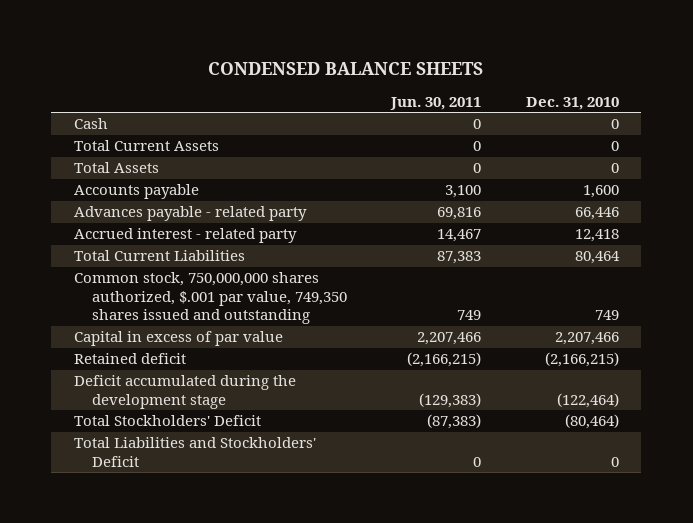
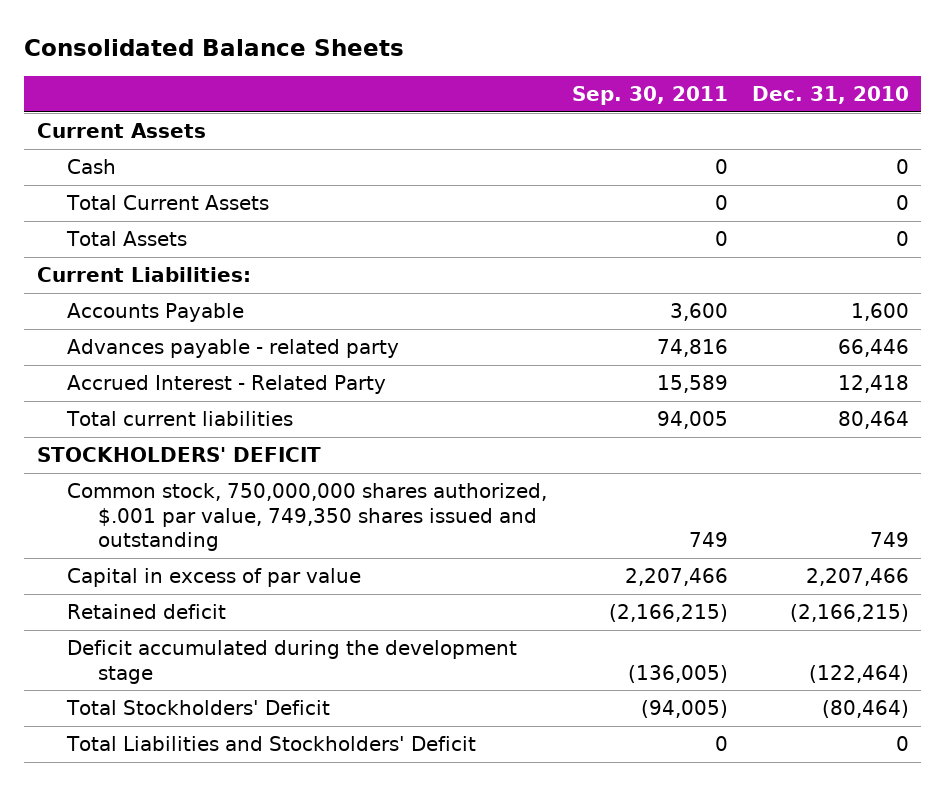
- CONDENSED BALANCE SHEETS
+ Consolidated Balance Sheets
- | Jun. 30, 2011 | Dec. 31, 2010
+ | Sep. 30, 2011 | Dec. 31, 2010
+ Current Assets
- Accounts payable | 3,100 | 1,600
+ Current Liabilities:
+ Accounts Payable | 3,600 | 1,600
- Accrued interest - related party | 14,467 | 12,418
- Total Current Liabilities | 87,383 | 80,464
+ Accrued Interest - Related Party | 15,589 | 12,418
+ Total current liabilities | 94,005 | 80,464
+ STOCKHOLDERS' DEFICIT

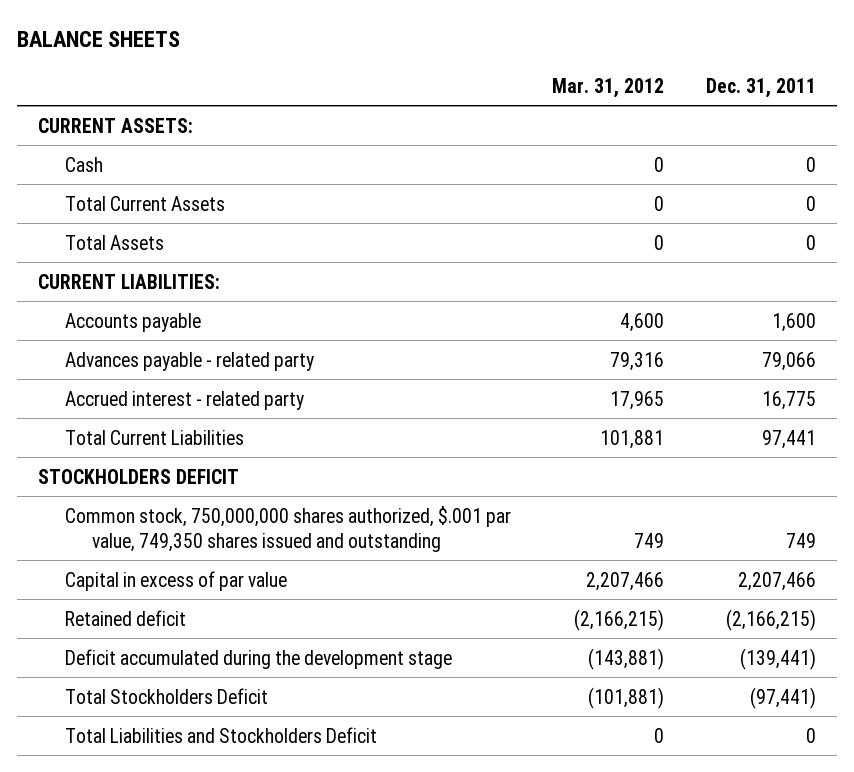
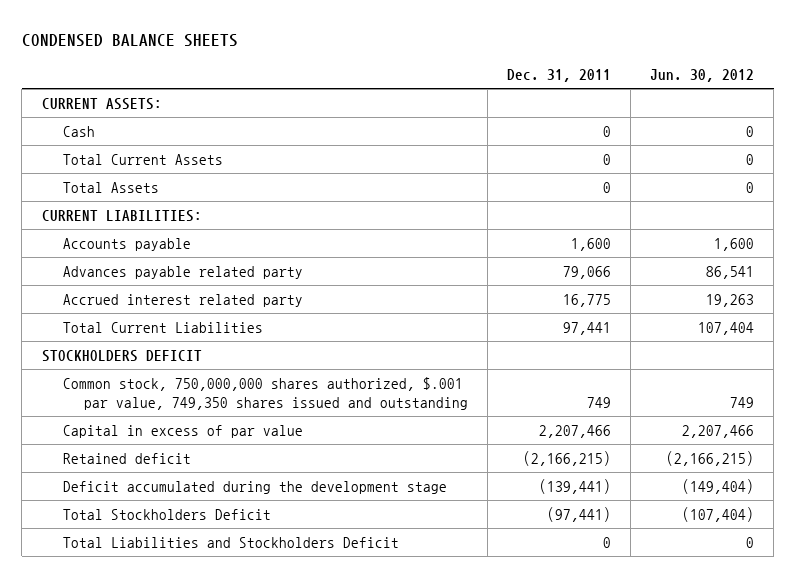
- BALANCE SHEETS
+ CONDENSED BALANCE SHEETS
- | Mar. 31, 2012 | Dec. 31, 2011
+ | Dec. 31, 2011 | Jun. 30, 2012
- Advances payable - related party | 79,316 | 79,066
- Accrued interest - related party | 17,965 | 16,775
+ Advances payable related party | 79,066 | 86,541
+ Accrued interest related party | 16,775 | 19,263

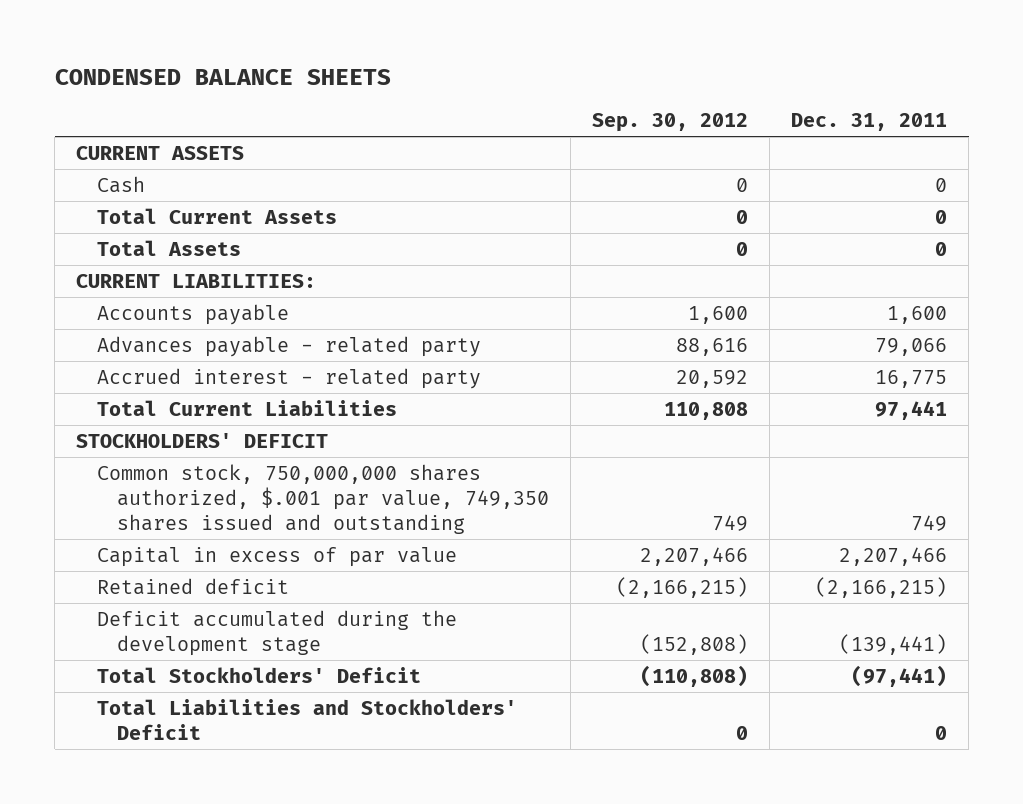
- | Dec. 31, 2011 | Jun. 30, 2012
+ | Sep. 30, 2012 | Dec. 31, 2011
- CURRENT ASSETS:
+ CURRENT ASSETS
- Advances payable related party | 79,066 | 86,541
- Accrued interest related party | 16,775 | 19,263
+ Advances payable - related party | 88,616 | 79,066
+ Accrued interest - related party | 20,592 | 16,775
- STOCKHOLDERS DEFICIT
+ STOCKHOLDERS' DEFICIT
- Total Stockholders Deficit | (97,441) | (107,404)
- Total Liabilities and Stockholders Deficit | 0 | 0
+ Total Stockholders' Deficit | (110,808) | (97,441)
+ Total Liabilities and Stockholders' Deficit | 0 | 0

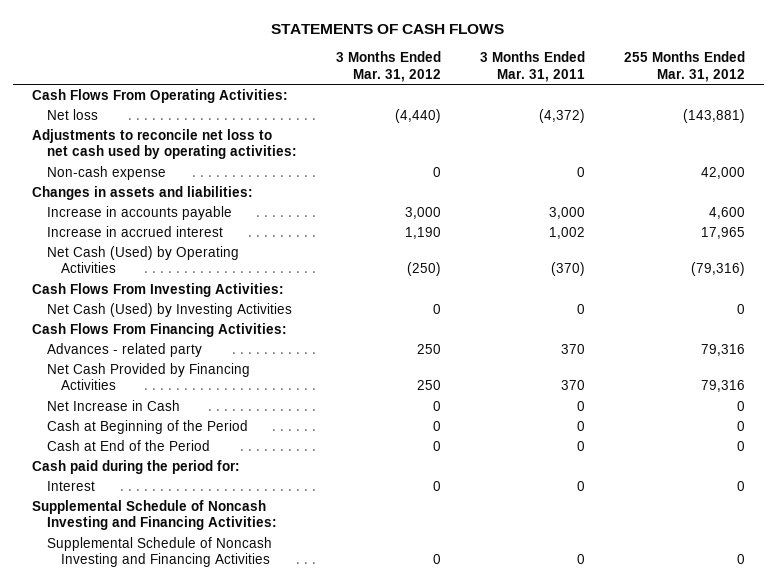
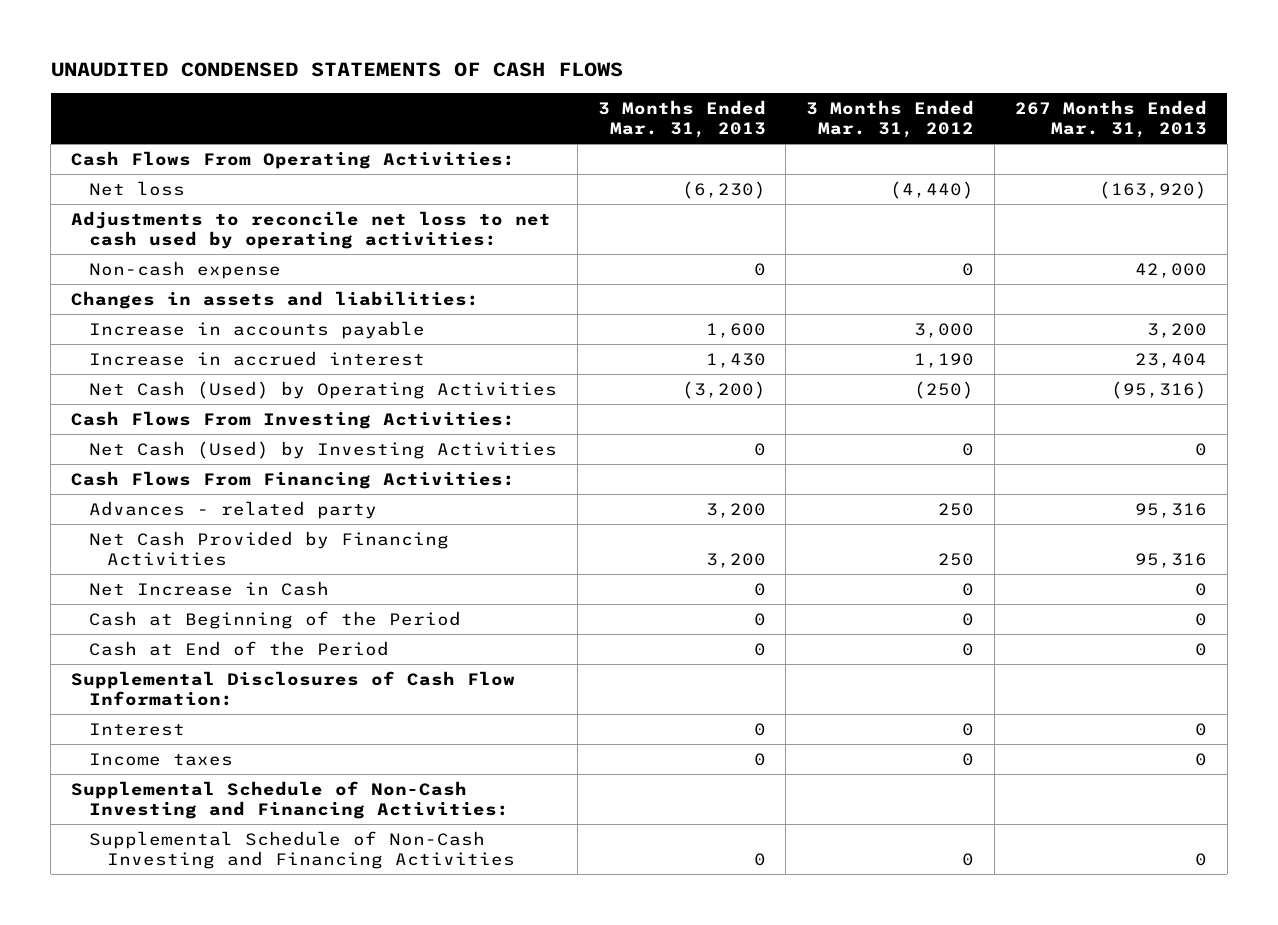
- STATEMENTS OF CASH FLOWS
+ UNAUDITED CONDENSED STATEMENTS OF CASH FLOWS
- | 3 Months Ended Mar. 31, 2012 | 3 Months Ended Mar. 31, 2011 | 255 Months Ended Mar. 31, 2012
+ | 3 Months Ended Mar. 31, 2013 | 3 Months Ended Mar. 31, 2012 | 267 Months Ended Mar. 31, 2013
- Cash paid during the period for:
+ Supplemental Disclosures of Cash Flow Information:
- Supplemental Schedule of Noncash Investing and Financing Activities:
- Supplemental Schedule of Noncash Investing and Financing Activities | 0 | 0 | 0
+ Income taxes | 0 | 0 | 0
+ Supplemental Schedule of Non-Cash Investing and Financing Activities:
+ Supplemental Schedule of Non-Cash Investing and Financing Activities | 0 | 0 | 0

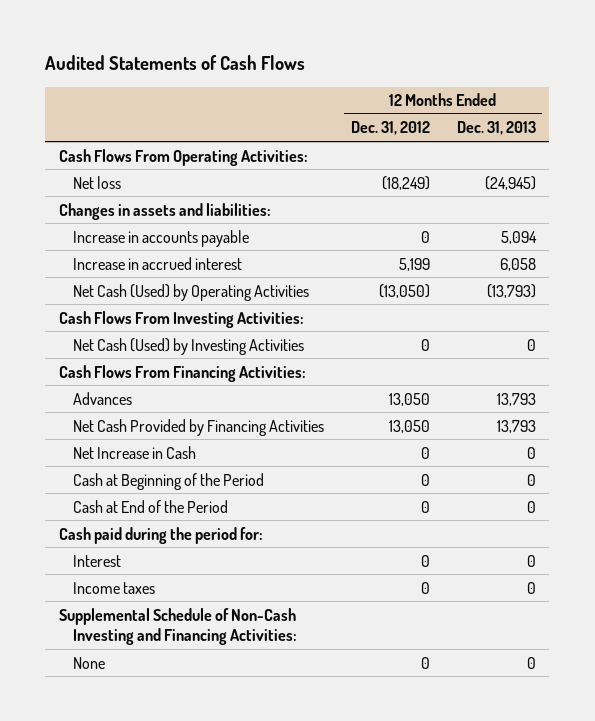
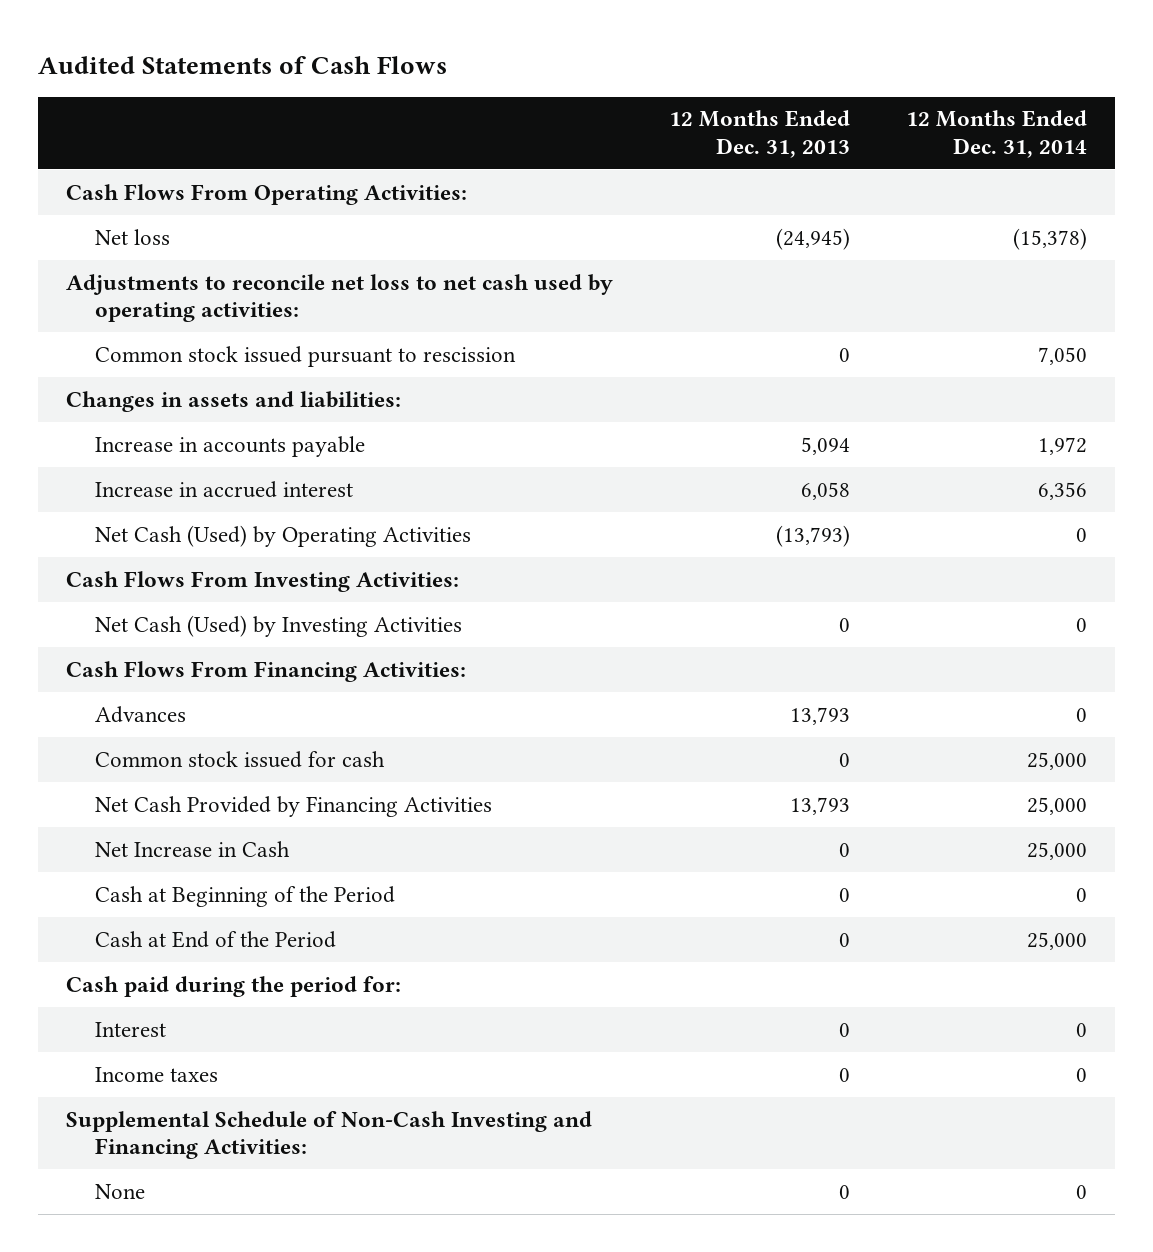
- | 12 Months Ended Dec. 31, 2012 | 12 Months Ended Dec. 31, 2013
+ | 12 Months Ended Dec. 31, 2013 | 12 Months Ended Dec. 31, 2014
+ Adjustments to reconcile net loss to net cash used by operating activities:
+ Common stock issued pursuant to rescission | 0 | 7,050
+ Common stock issued for cash | 0 | 25,000

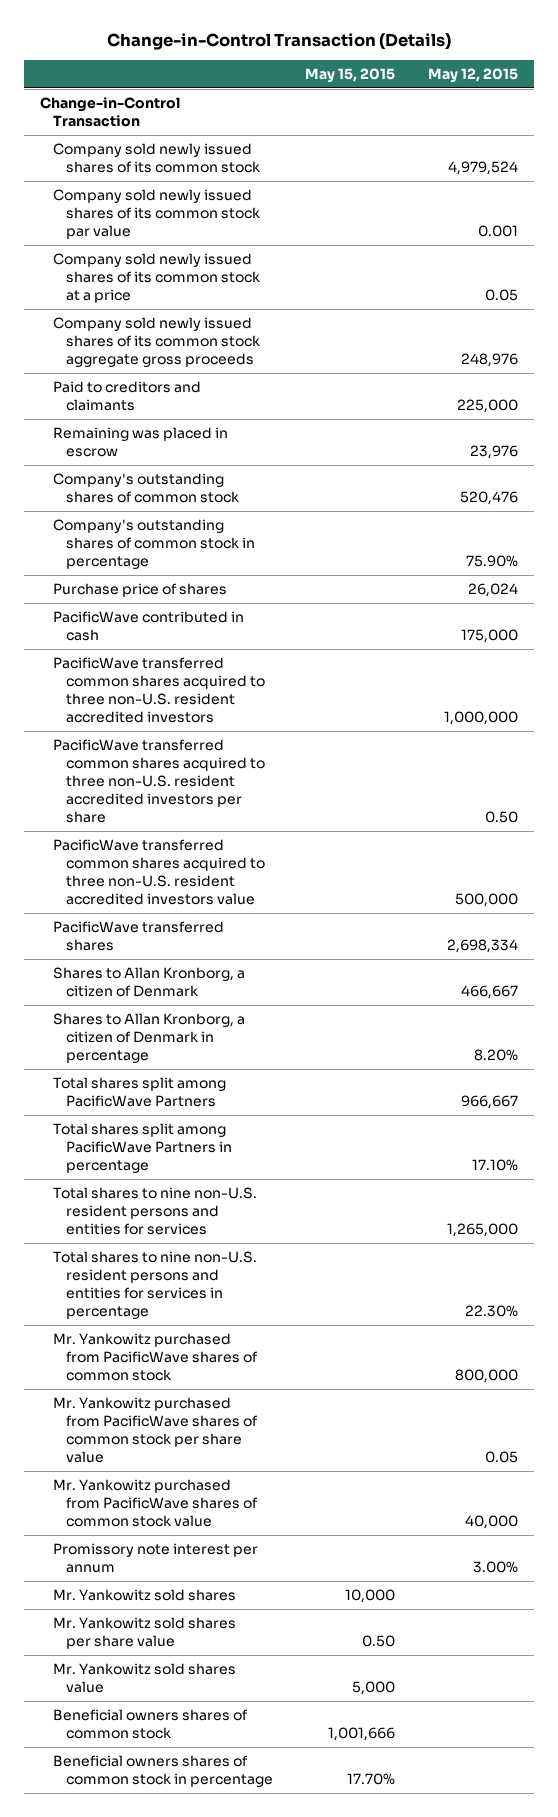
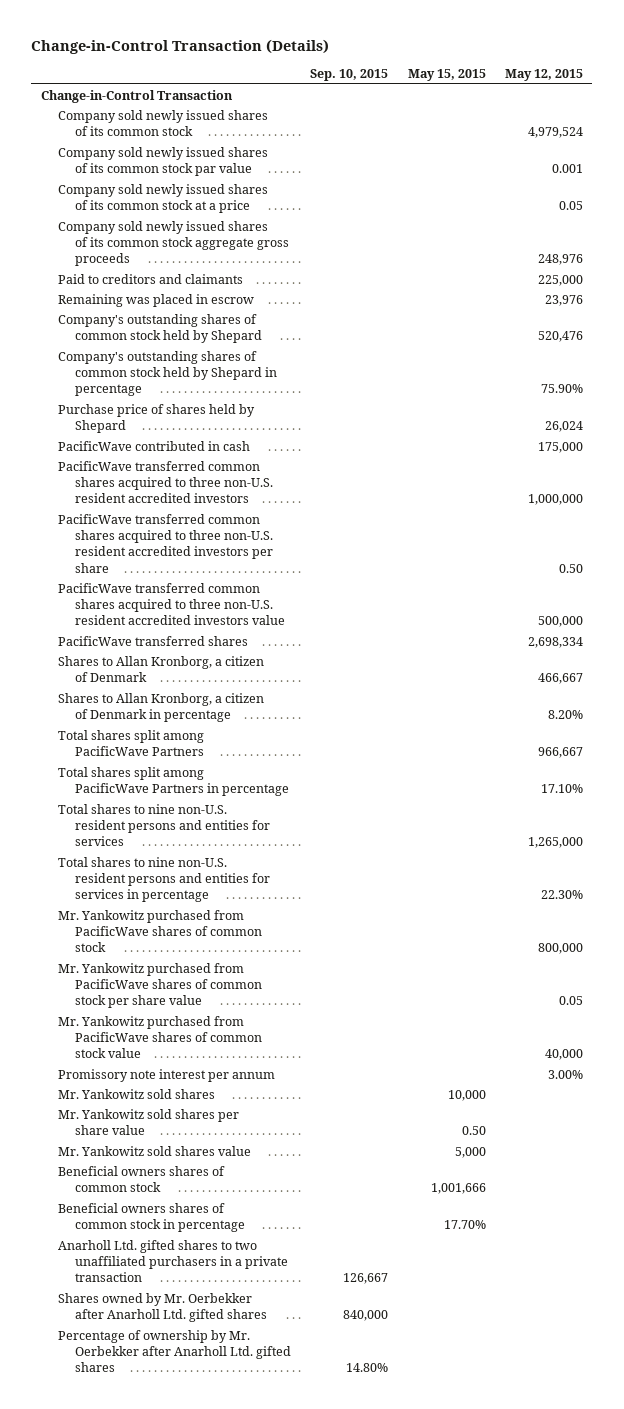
- | May 15, 2015 | May 12, 2015
+ | Sep. 10, 2015 | May 15, 2015 | May 12, 2015
- Company's outstanding shares of common stock | | 520,476
- Company's outstanding shares of common stock in percentage | | 75.90%
- Purchase price of shares | | 26,024
+ Company's outstanding shares of common stock held by Shepard | | | 520,476
+ Company's outstanding shares of common stock held by Shepard in percentage | | | 75.90%
+ Purchase price of shares held by Shepard | | | 26,024
+ Anarholl Ltd. gifted shares to two unaffiliated purchasers in a private transaction | 126,667 | |
+ Shares owned by Mr. Oerbekker after Anarholl Ltd. gifted shares | 840,000 | |
+ Percentage of ownership by Mr. Oerbekker after Anarholl Ltd. gifted shares | 14.80% | |

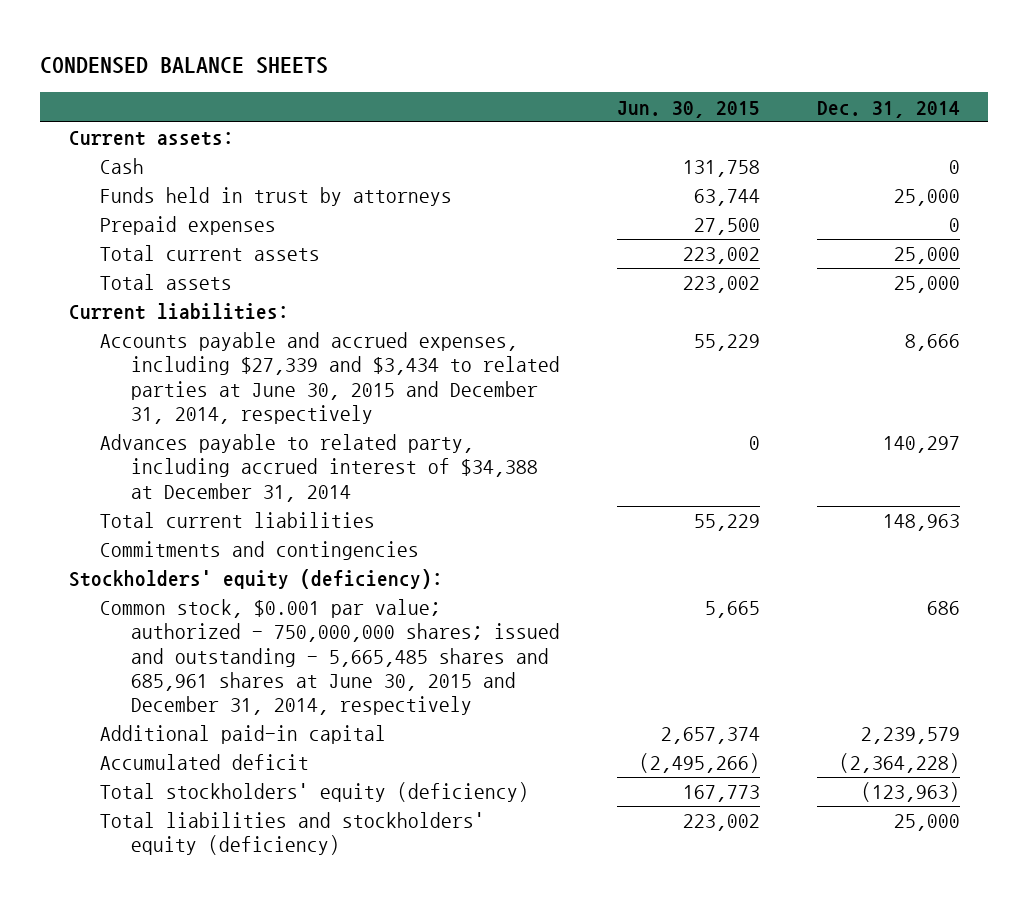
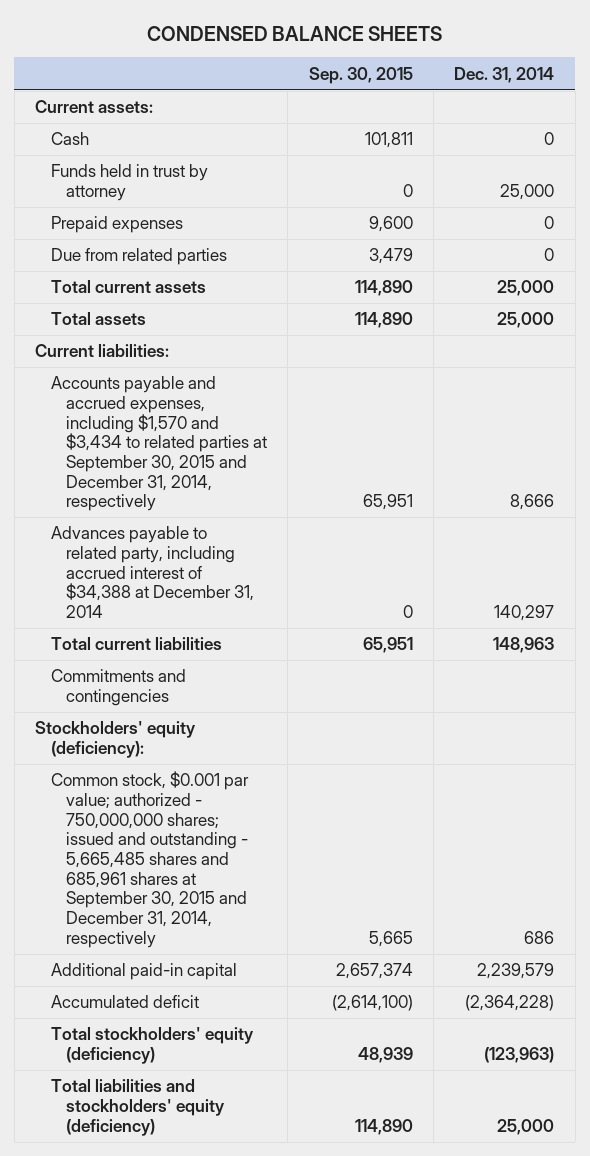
- | Jun. 30, 2015 | Dec. 31, 2014
+ | Sep. 30, 2015 | Dec. 31, 2014
- Funds held in trust by attorneys | 63,744 | 25,000
+ Funds held in trust by attorney | 0 | 25,000
+ Due from related parties | 3,479 | 0
- Accounts payable and accrued expenses, including $27,339 and $3,434 to related parties at June 30, 2015 and December 31, 2014, respectively | 55,229 | 8,666
+ Accounts payable and accrued expenses, including $1,570 and $3,434 to related parties at September 30, 2015 and December 31, 2014, respectively | 65,951 | 8,666
- Common stock, $0.001 par value; authorized - 750,000,000 shares; issued and outstanding - 5,665,485 shares and 685,961 shares at June 30, 2015 and December 31, 2014, respectively | 5,665 | 686
+ Common stock, $0.001 par value; authorized - 750,000,000 shares; issued and outstanding - 5,665,485 shares and 685,961 shares at September 30, 2015 and December 31, 2014, respectively | 5,665 | 686

